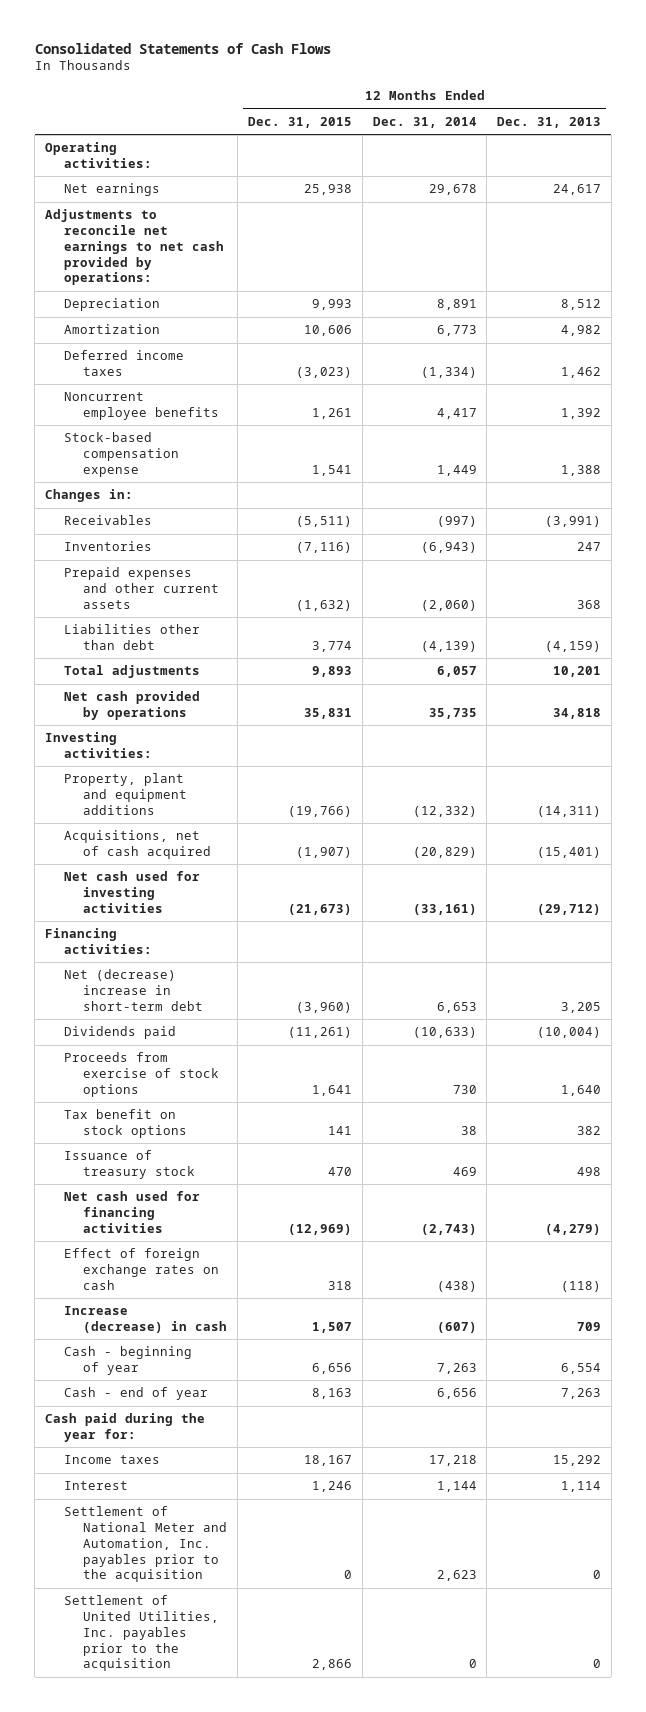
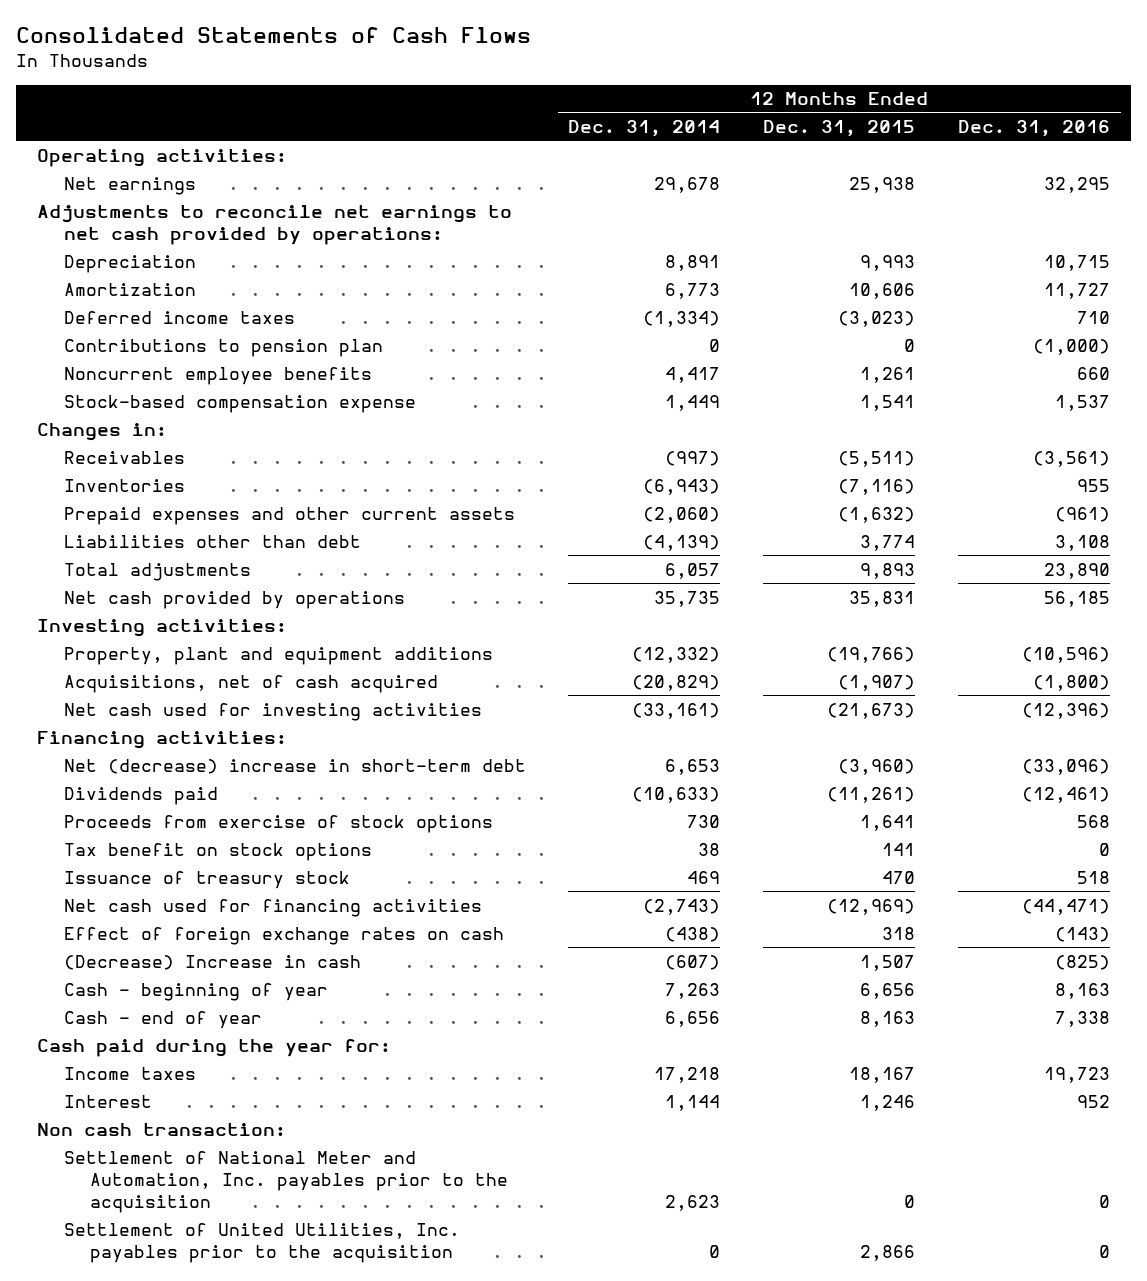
- | 12 Months Ended Dec. 31, 2015 | 12 Months Ended Dec. 31, 2014 | 12 Months Ended Dec. 31, 2013
+ | 12 Months Ended Dec. 31, 2014 | 12 Months Ended Dec. 31, 2015 | 12 Months Ended Dec. 31, 2016
+ Contributions to pension plan | 0 | 0 | (1,000)
- Increase (decrease) in cash | 1,507 | (607) | 709
+ (Decrease) Increase in cash | (607) | 1,507 | (825)
+ Non cash transaction:

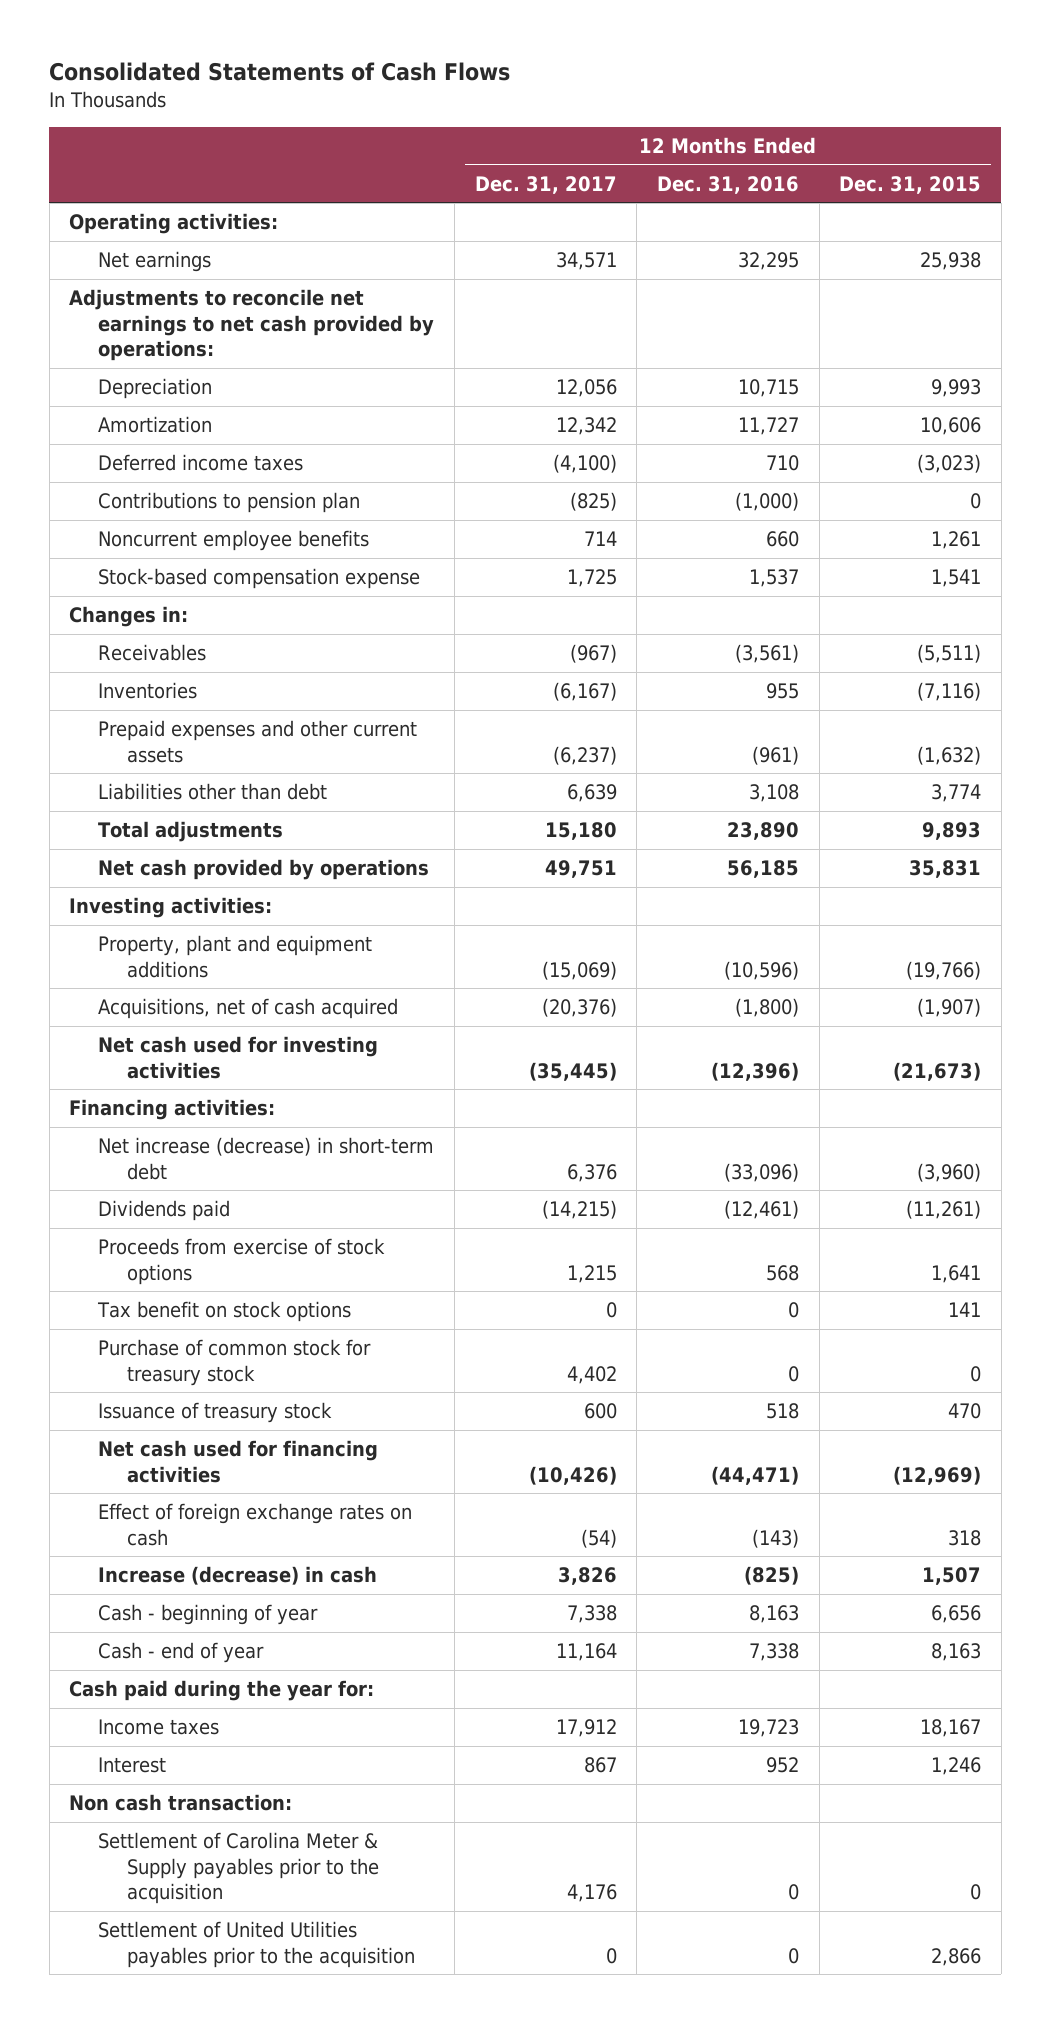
- | 12 Months Ended Dec. 31, 2014 | 12 Months Ended Dec. 31, 2015 | 12 Months Ended Dec. 31, 2016
+ | 12 Months Ended Dec. 31, 2017 | 12 Months Ended Dec. 31, 2016 | 12 Months Ended Dec. 31, 2015
- Net (decrease) increase in short-term debt | 6,653 | (3,960) | (33,096)
+ Net increase (decrease) in short-term debt | 6,376 | (33,096) | (3,960)
+ Purchase of common stock for treasury stock | 4,402 | 0 | 0
- (Decrease) Increase in cash | (607) | 1,507 | (825)
+ Increase (decrease) in cash | 3,826 | (825) | 1,507
- Settlement of National Meter and Automation, Inc. payables prior to the acquisition | 2,623 | 0 | 0
- Settlement of United Utilities, Inc. payables prior to the acquisition | 0 | 2,866 | 0
+ Settlement of Carolina Meter & Supply payables prior to the acquisition | 4,176 | 0 | 0
+ Settlement of United Utilities payables prior to the acquisition | 0 | 0 | 2,866

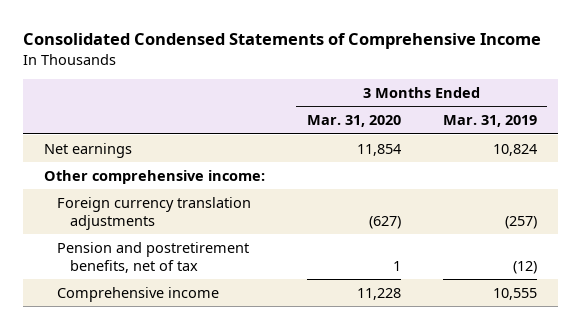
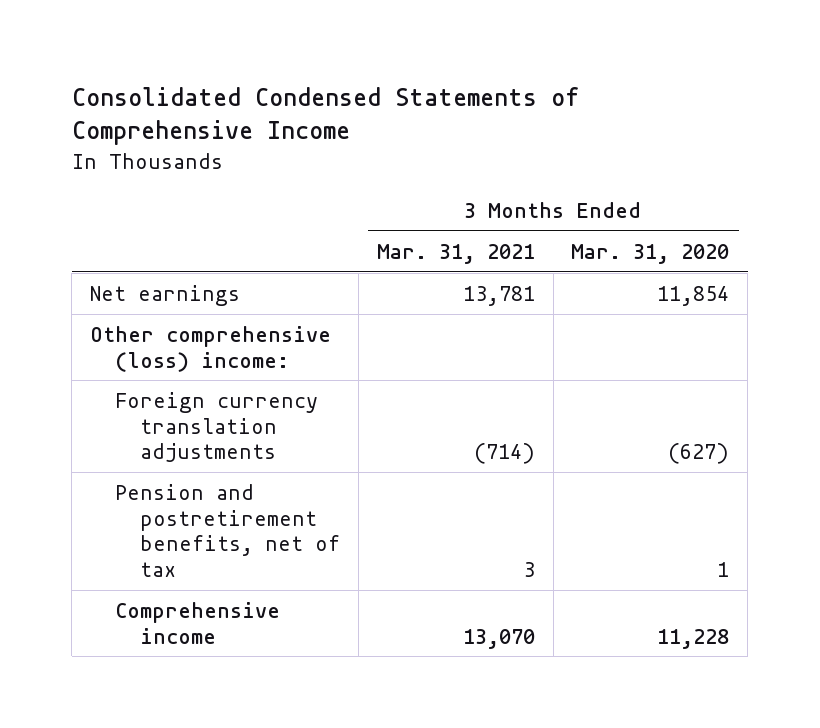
- | 3 Months Ended Mar. 31, 2020 | 3 Months Ended Mar. 31, 2019
+ | 3 Months Ended Mar. 31, 2021 | 3 Months Ended Mar. 31, 2020
- Other comprehensive income:
+ Other comprehensive (loss) income:

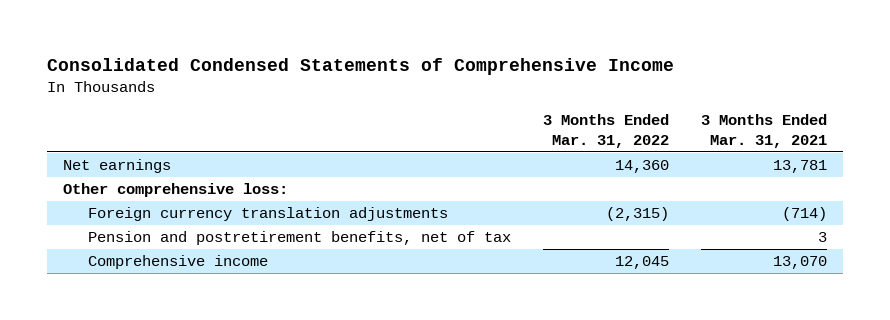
- | 3 Months Ended Mar. 31, 2021 | 3 Months Ended Mar. 31, 2020
+ | 3 Months Ended Mar. 31, 2022 | 3 Months Ended Mar. 31, 2021
- Other comprehensive (loss) income:
+ Other comprehensive loss:

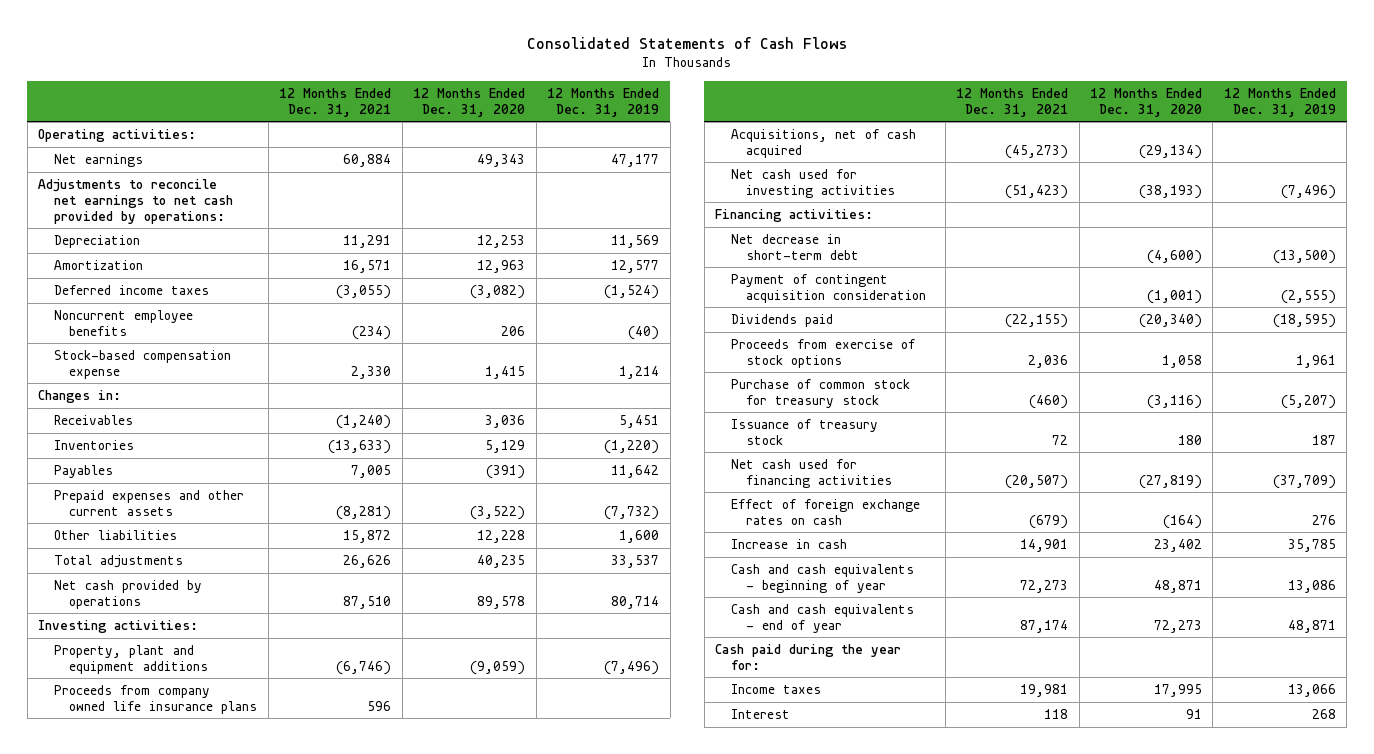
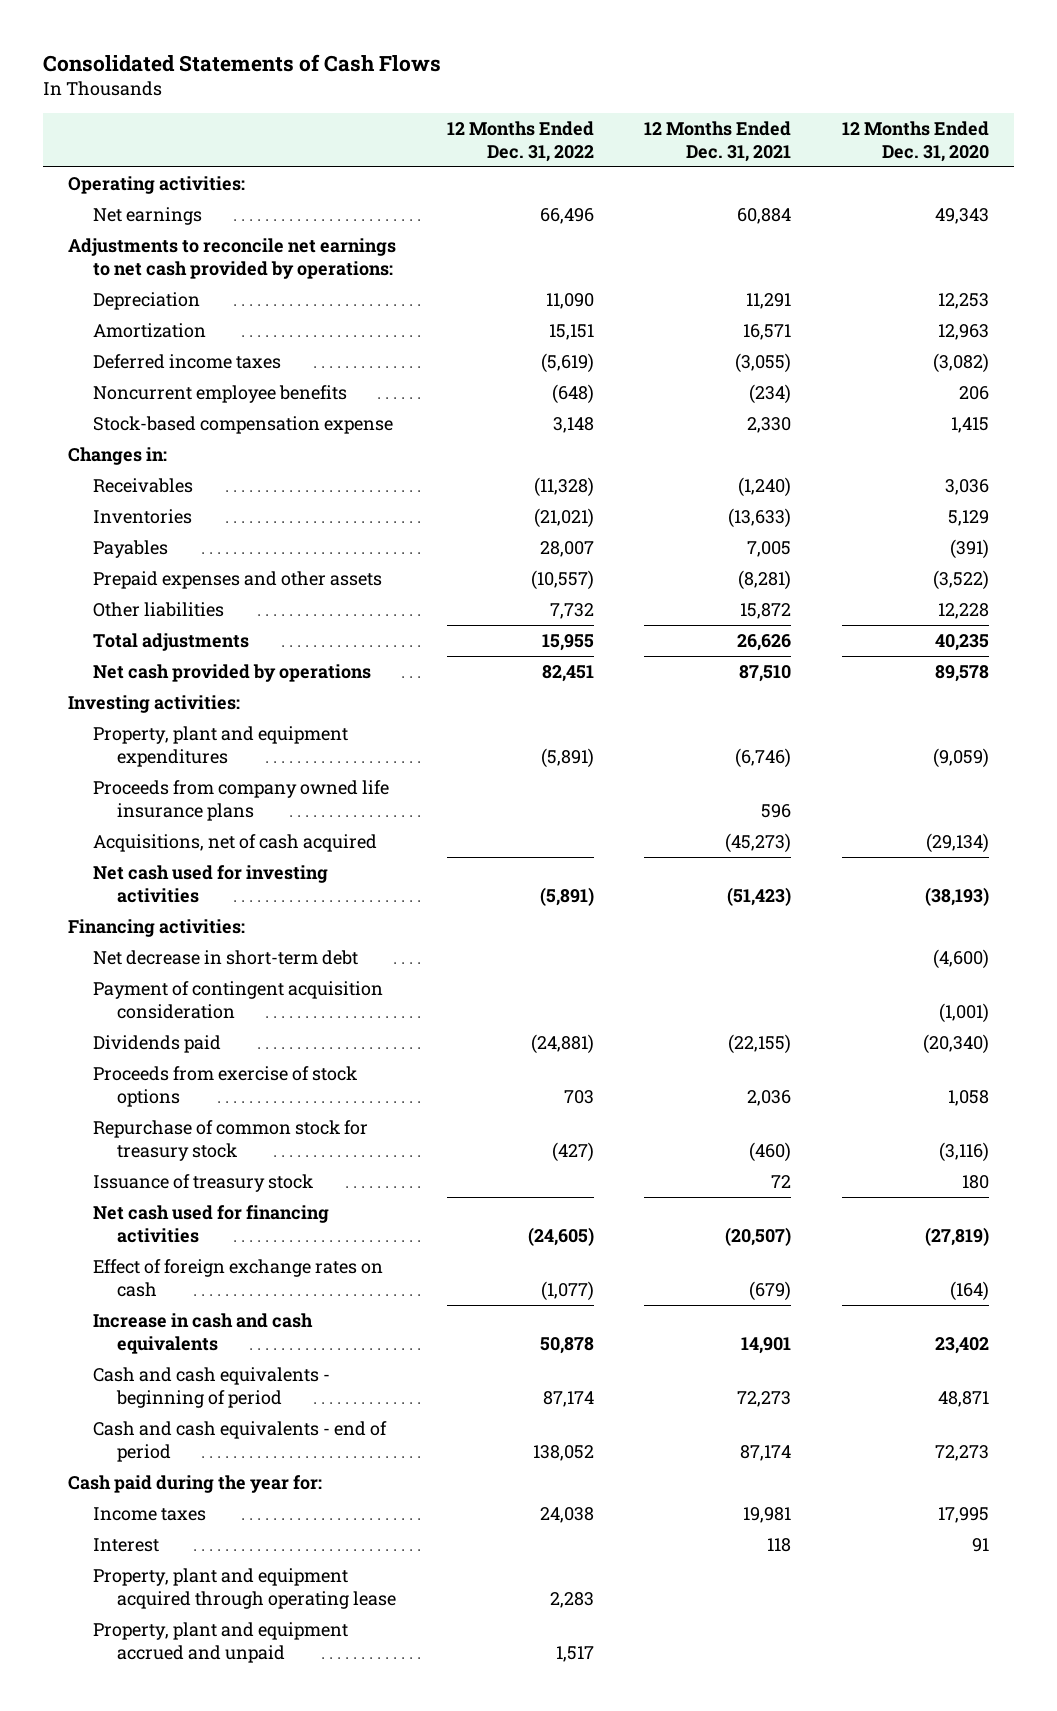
- | 12 Months Ended Dec. 31, 2021 | 12 Months Ended Dec. 31, 2020 | 12 Months Ended Dec. 31, 2019
+ | 12 Months Ended Dec. 31, 2022 | 12 Months Ended Dec. 31, 2021 | 12 Months Ended Dec. 31, 2020
- Prepaid expenses and other current assets | (8,281) | (3,522) | (7,732)
+ Prepaid expenses and other assets | (10,557) | (8,281) | (3,522)
- Property, plant and equipment additions | (6,746) | (9,059) | (7,496)
+ Property, plant and equipment expenditures | (5,891) | (6,746) | (9,059)
- Purchase of common stock for treasury stock | (460) | (3,116) | (5,207)
+ Repurchase of common stock for treasury stock | (427) | (460) | (3,116)
- Increase in cash | 14,901 | 23,402 | 35,785
- Cash and cash equivalents - beginning of year | 72,273 | 48,871 | 13,086
- Cash and cash equivalents - end of year | 87,174 | 72,273 | 48,871
+ Increase in cash and cash equivalents | 50,878 | 14,901 | 23,402
+ Cash and cash equivalents - beginning of period | 87,174 | 72,273 | 48,871
+ Cash and cash equivalents - end of period | 138,052 | 87,174 | 72,273
+ Property, plant and equipment acquired through operating lease | 2,283 | |
+ Property, plant and equipment accrued and unpaid | 1,517 | |

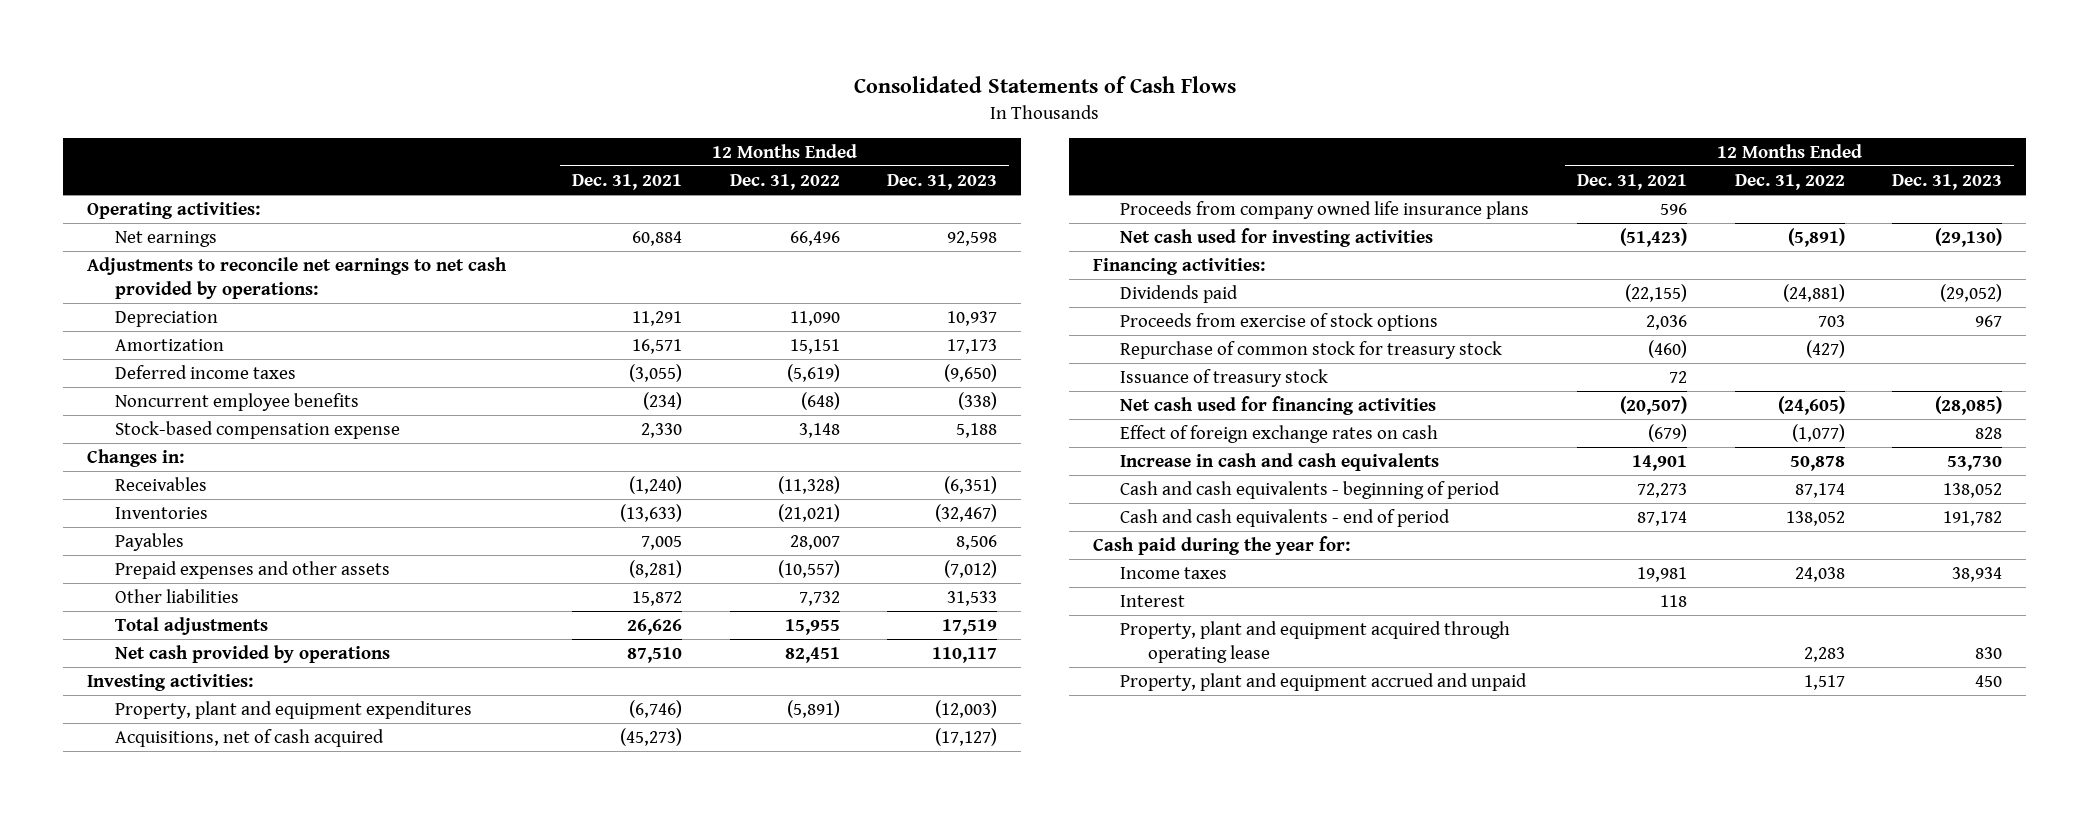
- | 12 Months Ended Dec. 31, 2022 | 12 Months Ended Dec. 31, 2021 | 12 Months Ended Dec. 31, 2020
+ | 12 Months Ended Dec. 31, 2021 | 12 Months Ended Dec. 31, 2022 | 12 Months Ended Dec. 31, 2023
moved down: Proceeds from company owned life insurance plans | 596 | |
- Net decrease in short-term debt | | | (4,600)
- Payment of contingent acquisition consideration | | | (1,001)

